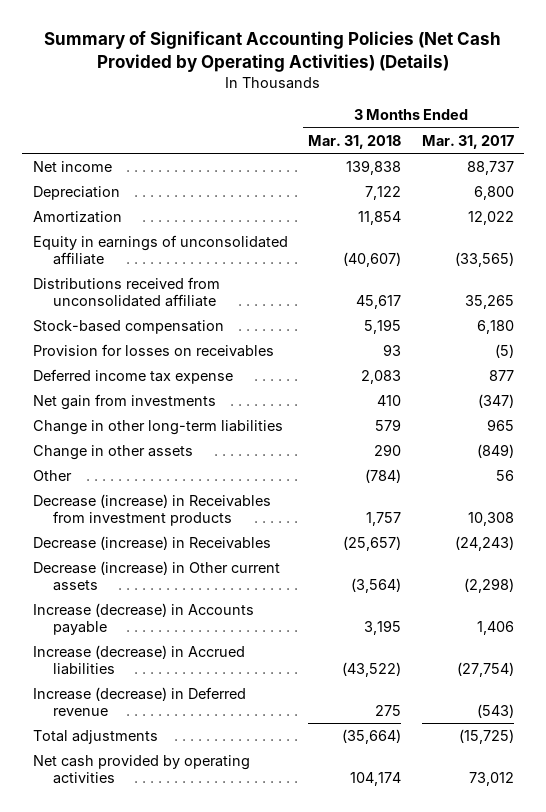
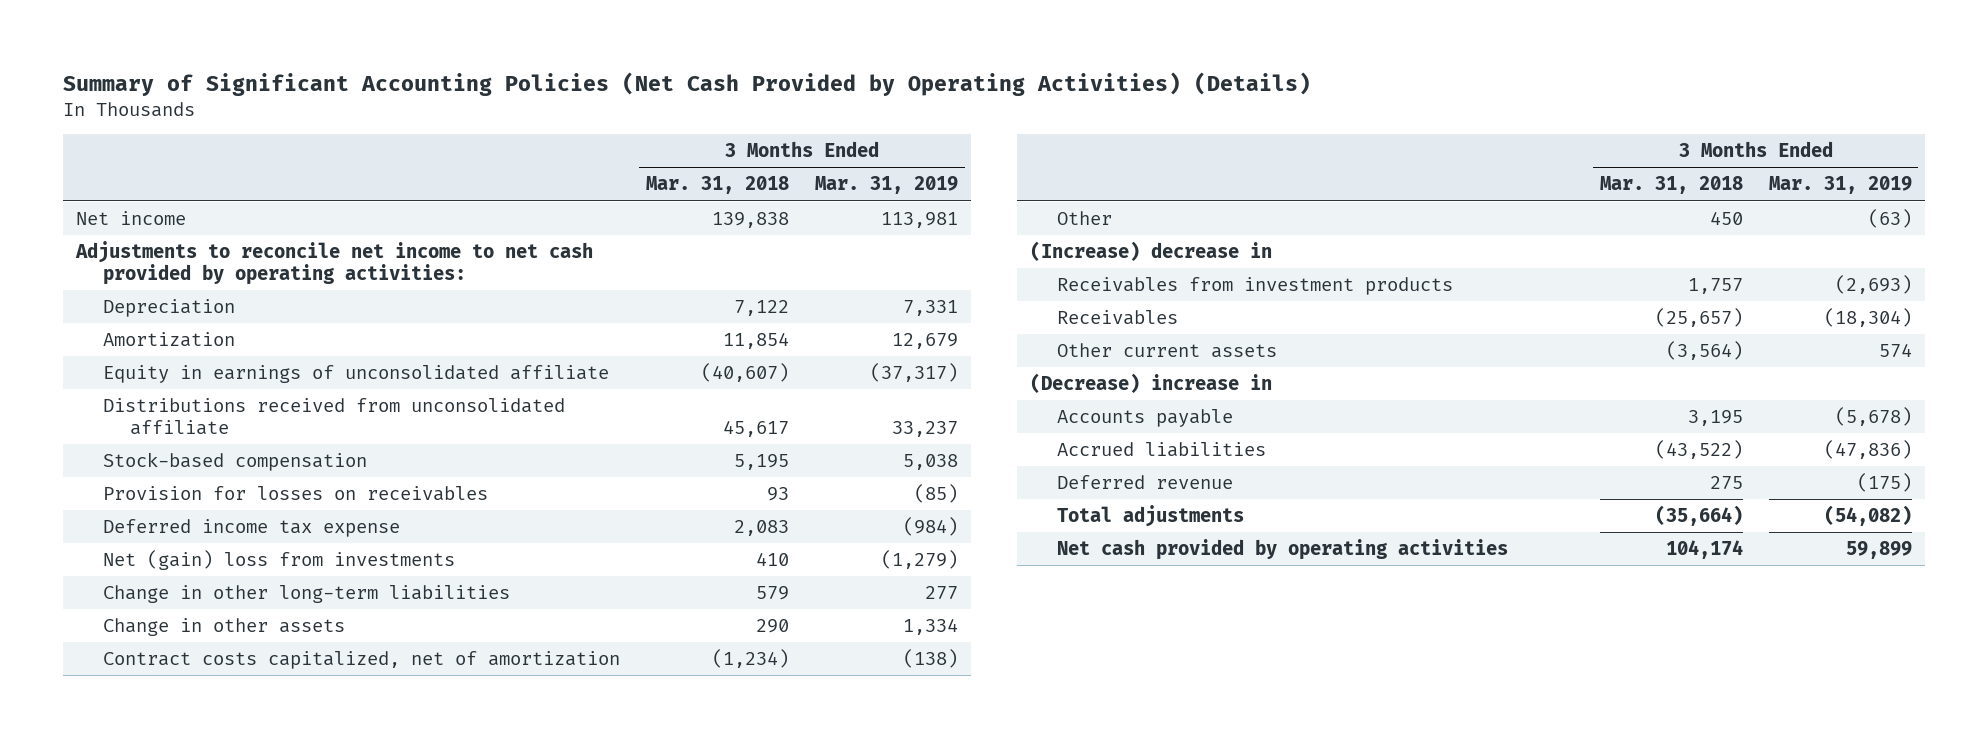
- | 3 Months Ended Mar. 31, 2018 | 3 Months Ended Mar. 31, 2017
+ | 3 Months Ended Mar. 31, 2018 | 3 Months Ended Mar. 31, 2019
+ Adjustments to reconcile net income to net cash provided by operating activities:
- Net gain from investments | 410 | (347)
+ Net (gain) loss from investments | 410 | (1,279)
- Other | (784) | 56
- Decrease (increase) in Receivables from investment products | 1,757 | 10,308
- Decrease (increase) in Receivables | (25,657) | (24,243)
- Decrease (increase) in Other current assets | (3,564) | (2,298)
- Increase (decrease) in Accounts payable | 3,195 | 1,406
- Increase (decrease) in Accrued liabilities | (43,522) | (27,754)
- Increase (decrease) in Deferred revenue | 275 | (543)
+ Contract costs capitalized, net of amortization | (1,234) | (138)
+ Other | 450 | (63)
+ (Increase) decrease in
+ Receivables from investment products | 1,757 | (2,693)
+ Receivables | (25,657) | (18,304)
+ Other current assets | (3,564) | 574
+ (Decrease) increase in
+ Accounts payable | 3,195 | (5,678)
+ Accrued liabilities | (43,522) | (47,836)
+ Deferred revenue | 275 | (175)

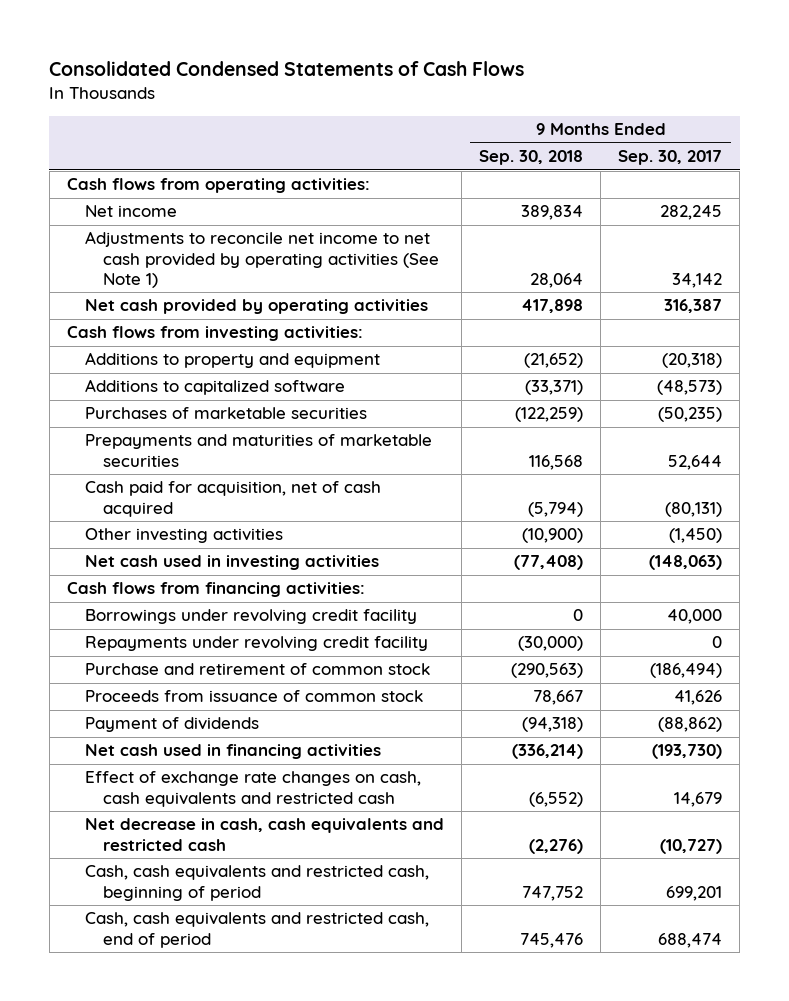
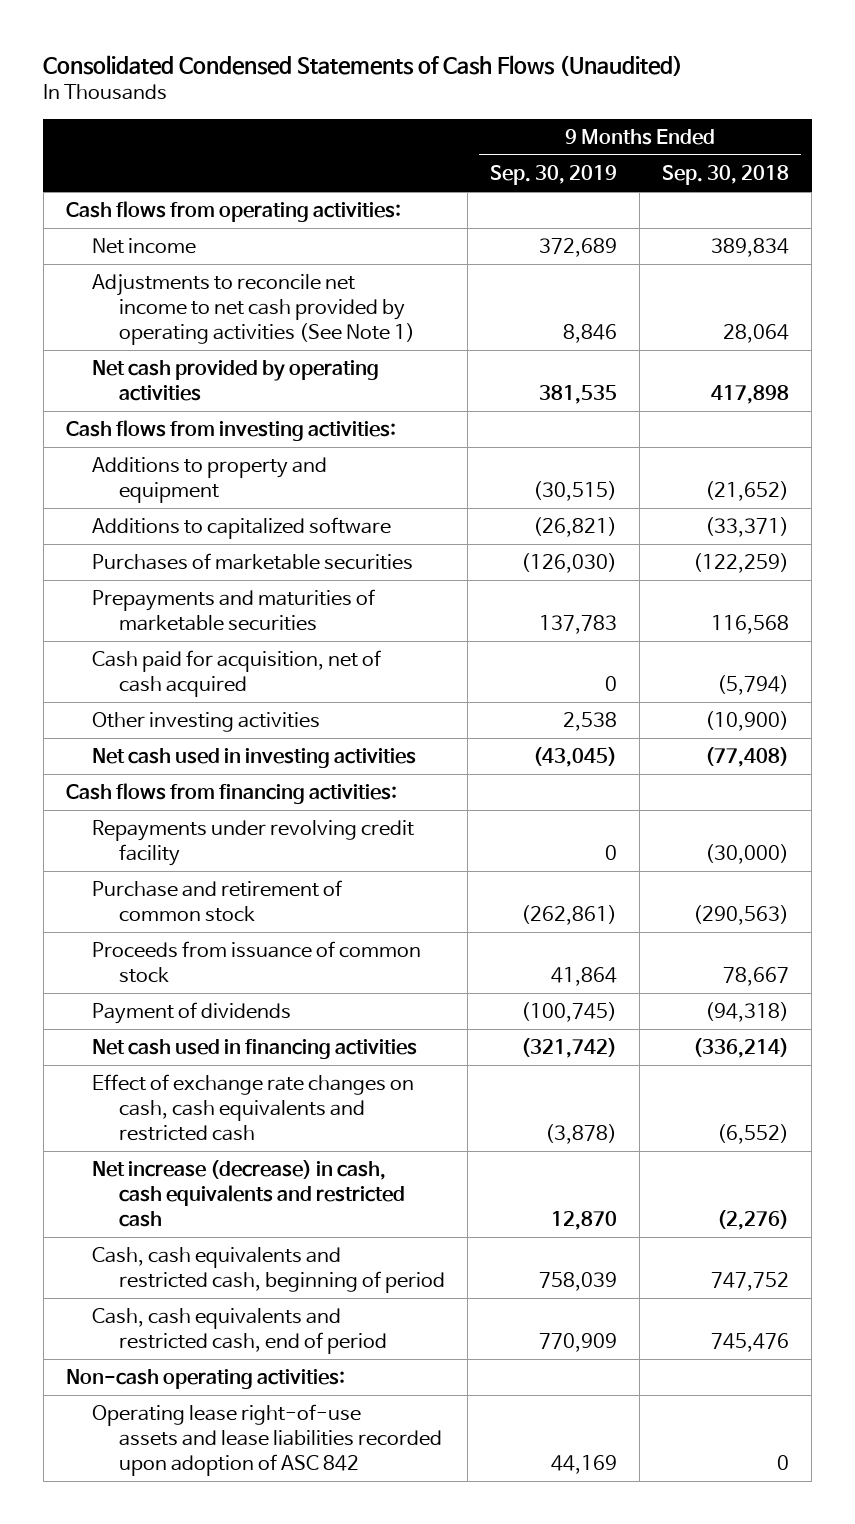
- Consolidated Condensed Statements of Cash Flows
+ Consolidated Condensed Statements of Cash Flows (Unaudited)
- | 9 Months Ended Sep. 30, 2018 | 9 Months Ended Sep. 30, 2017
+ | 9 Months Ended Sep. 30, 2019 | 9 Months Ended Sep. 30, 2018
- Borrowings under revolving credit facility | 0 | 40,000
- Net decrease in cash, cash equivalents and restricted cash | (2,276) | (10,727)
+ Net increase (decrease) in cash, cash equivalents and restricted cash | 12,870 | (2,276)
+ Non-cash operating activities:
+ Operating lease right-of-use assets and lease liabilities recorded upon adoption of ASC 842 | 44,169 | 0

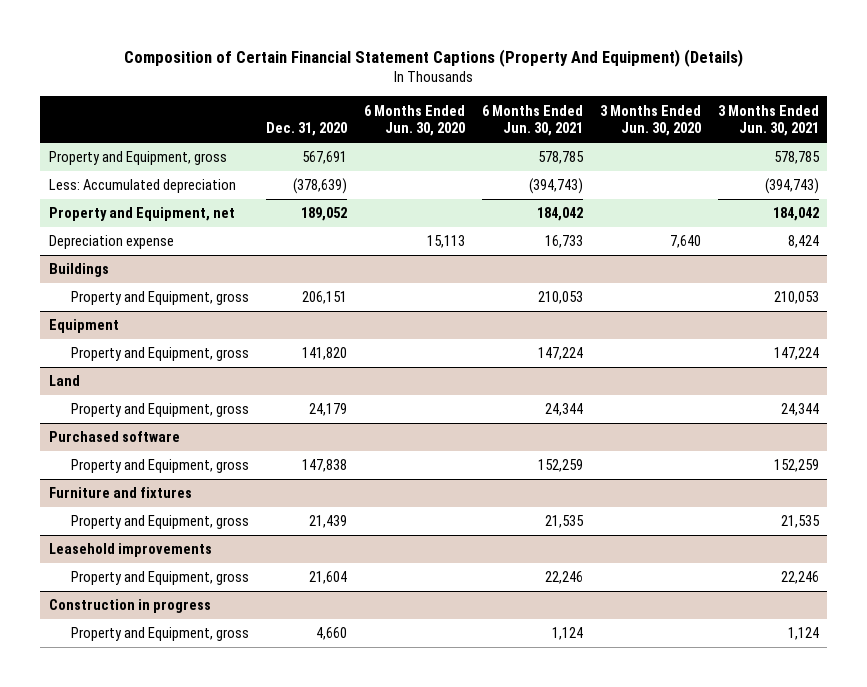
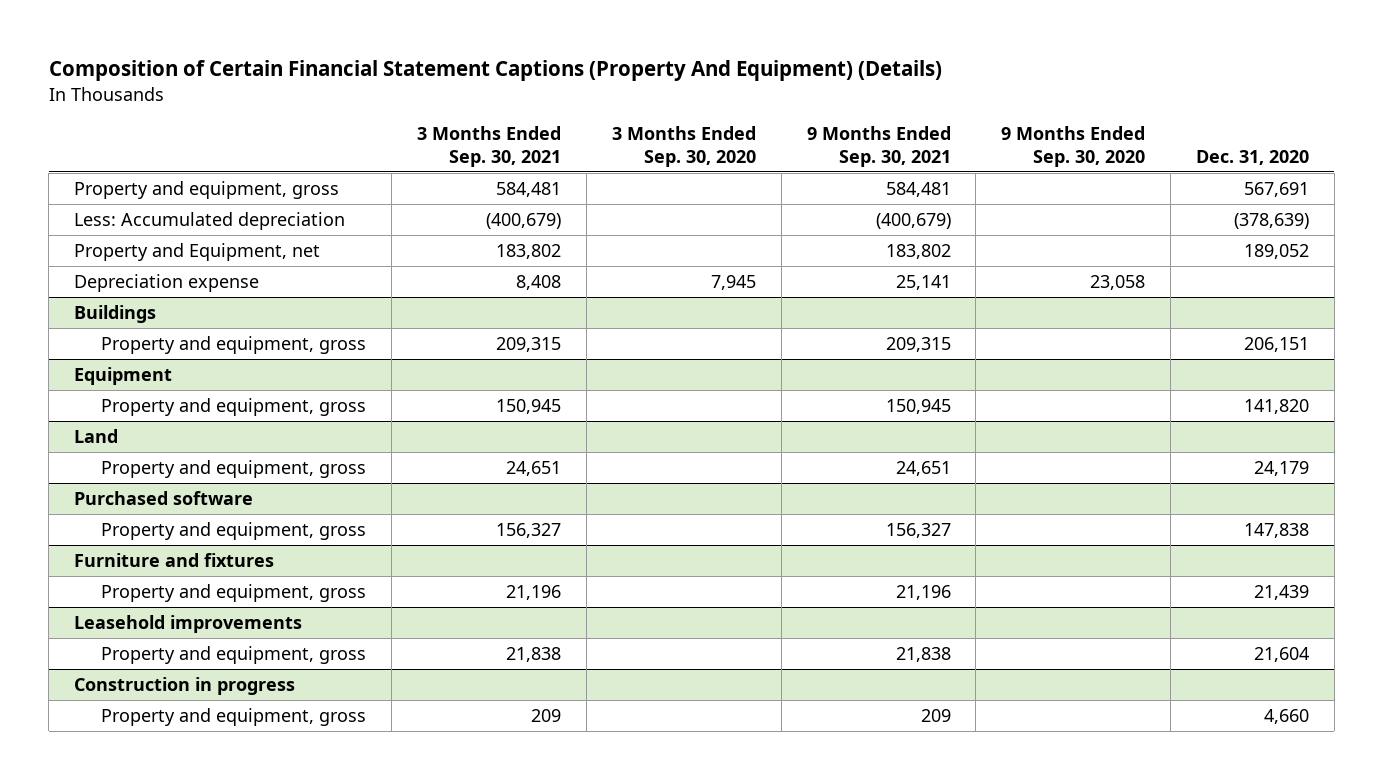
- | Dec. 31, 2020 | 6 Months Ended Jun. 30, 2020 | 6 Months Ended Jun. 30, 2021 | 3 Months Ended Jun. 30, 2020 | 3 Months Ended Jun. 30, 2021
+ | 3 Months Ended Sep. 30, 2021 | 3 Months Ended Sep. 30, 2020 | 9 Months Ended Sep. 30, 2021 | 9 Months Ended Sep. 30, 2020 | Dec. 31, 2020
- Property and Equipment, gross | 567,691 | | 578,785 | | 578,785
+ Property and equipment, gross | 584,481 | | 584,481 | | 567,691
@ Buildings
- Property and Equipment, gross | 206,151 | | 210,053 | | 210,053
+ Property and equipment, gross | 209,315 | | 209,315 | | 206,151
@ Equipment
- Property and Equipment, gross | 141,820 | | 147,224 | | 147,224
+ Property and equipment, gross | 150,945 | | 150,945 | | 141,820
@ Land
- Property and Equipment, gross | 24,179 | | 24,344 | | 24,344
+ Property and equipment, gross | 24,651 | | 24,651 | | 24,179
@ Purchased software
- Property and Equipment, gross | 147,838 | | 152,259 | | 152,259
+ Property and equipment, gross | 156,327 | | 156,327 | | 147,838
@ Furniture and fixtures
- Property and Equipment, gross | 21,439 | | 21,535 | | 21,535
+ Property and equipment, gross | 21,196 | | 21,196 | | 21,439
@ Leasehold improvements
- Property and Equipment, gross | 21,604 | | 22,246 | | 22,246
+ Property and equipment, gross | 21,838 | | 21,838 | | 21,604
@ Construction in progress
- Property and Equipment, gross | 4,660 | | 1,124 | | 1,124
+ Property and equipment, gross | 209 | | 209 | | 4,660

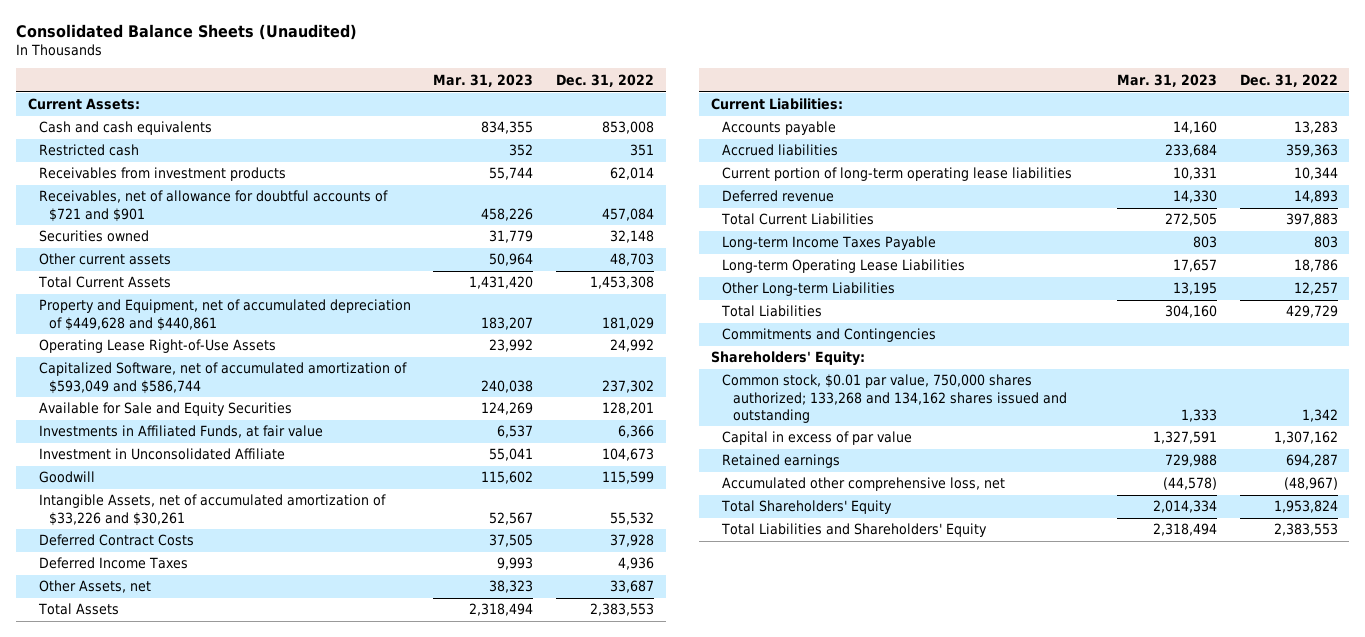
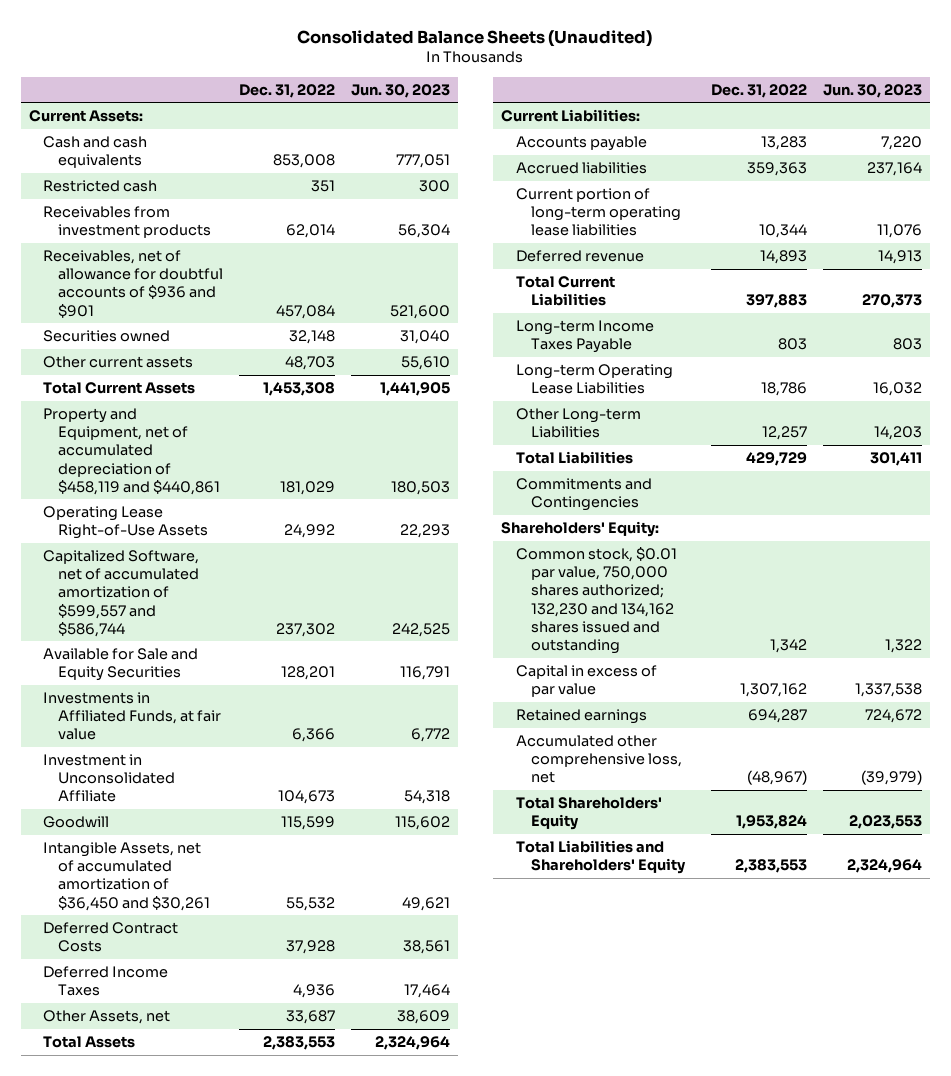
- | Mar. 31, 2023 | Dec. 31, 2022
+ | Dec. 31, 2022 | Jun. 30, 2023
- Receivables, net of allowance for doubtful accounts of $721 and $901 | 458,226 | 457,084
+ Receivables, net of allowance for doubtful accounts of $936 and $901 | 457,084 | 521,600
- Property and Equipment, net of accumulated depreciation of $449,628 and $440,861 | 183,207 | 181,029
+ Property and Equipment, net of accumulated depreciation of $458,119 and $440,861 | 181,029 | 180,503
- Capitalized Software, net of accumulated amortization of $593,049 and $586,744 | 240,038 | 237,302
+ Capitalized Software, net of accumulated amortization of $599,557 and $586,744 | 237,302 | 242,525
- Intangible Assets, net of accumulated amortization of $33,226 and $30,261 | 52,567 | 55,532
+ Intangible Assets, net of accumulated amortization of $36,450 and $30,261 | 55,532 | 49,621
- Common stock, $0.01 par value, 750,000 shares authorized; 133,268 and 134,162 shares issued and outstanding | 1,333 | 1,342
+ Common stock, $0.01 par value, 750,000 shares authorized; 132,230 and 134,162 shares issued and outstanding | 1,342 | 1,322

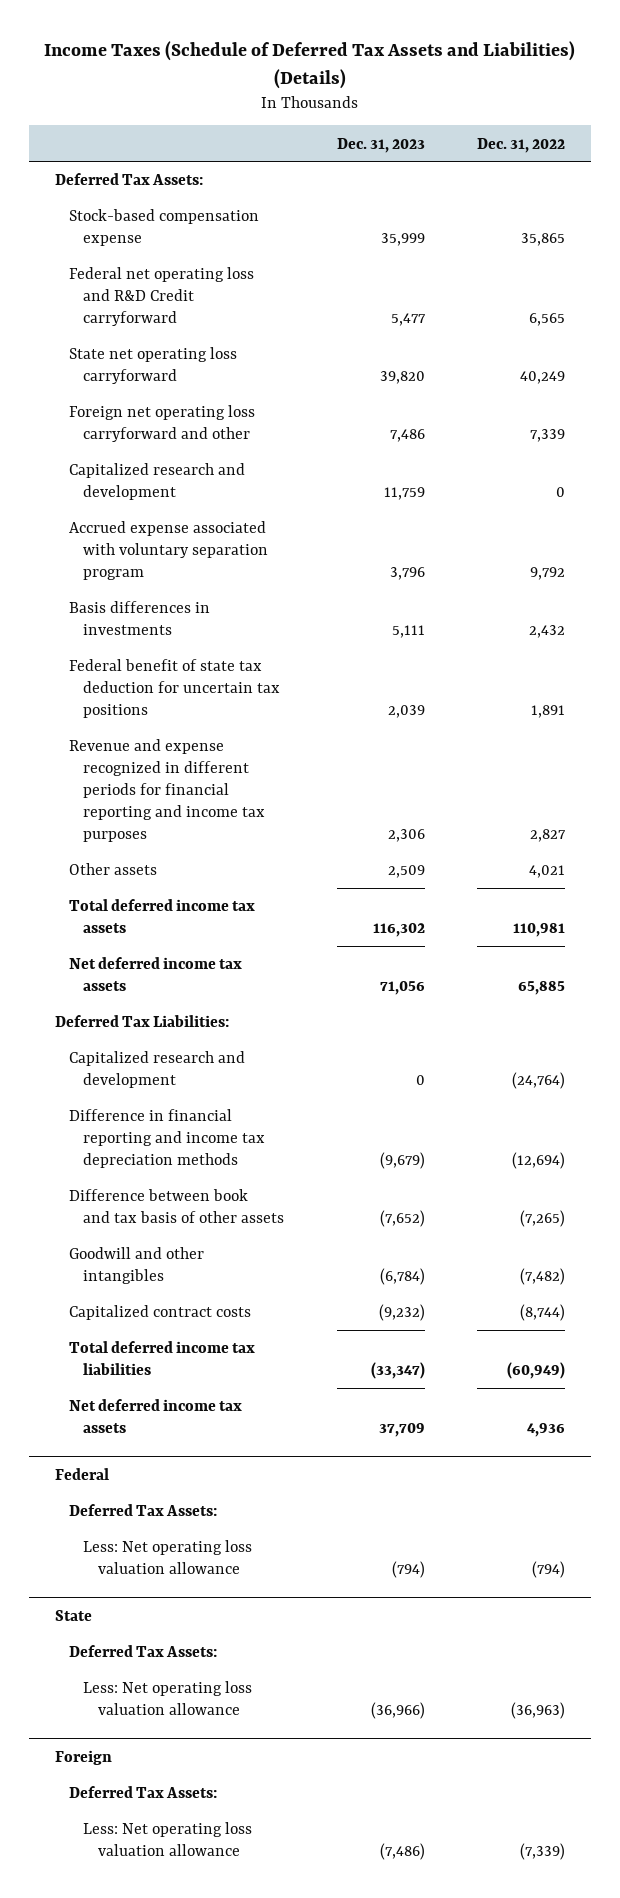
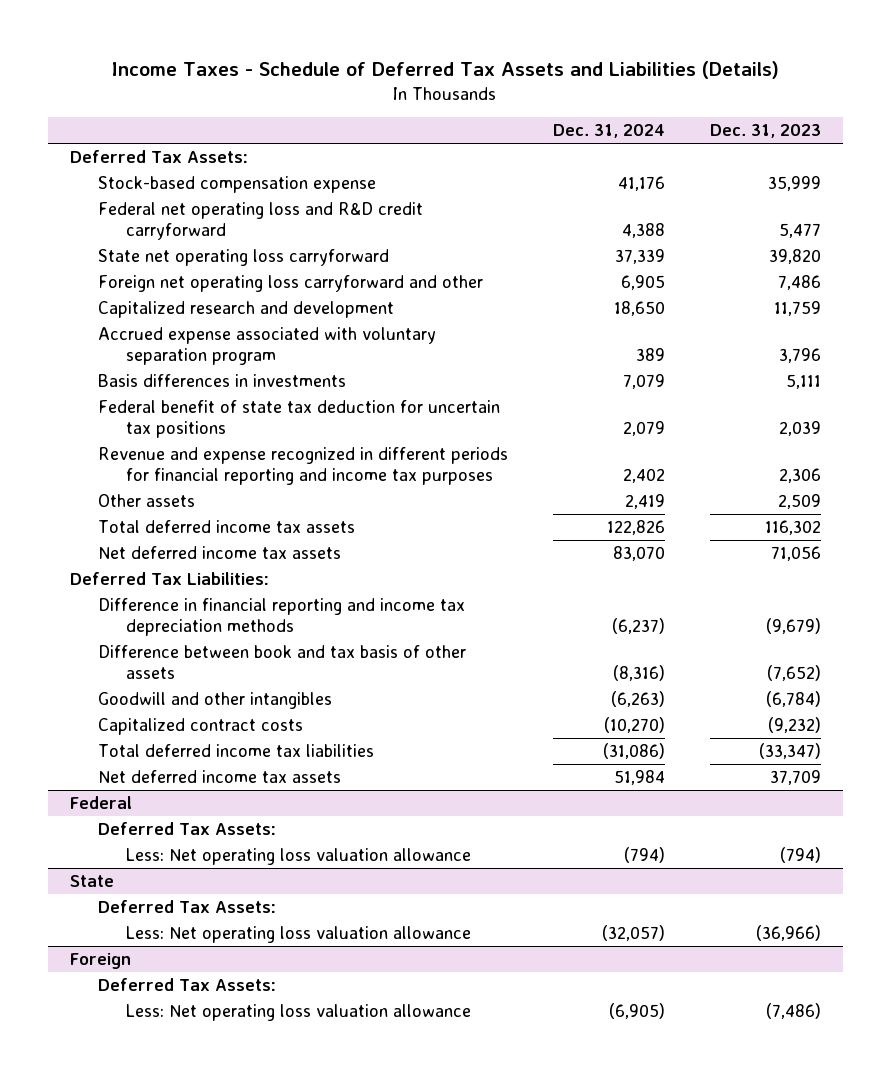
- Income Taxes (Schedule of Deferred Tax Assets and Liabilities) (Details)
+ Income Taxes - Schedule of Deferred Tax Assets and Liabilities (Details)
- | Dec. 31, 2023 | Dec. 31, 2022
+ | Dec. 31, 2024 | Dec. 31, 2023
- Federal net operating loss and R&D Credit carryforward | 5,477 | 6,565
+ Federal net operating loss and R&D credit carryforward | 4,388 | 5,477
- Capitalized research and development | 0 | (24,764)

